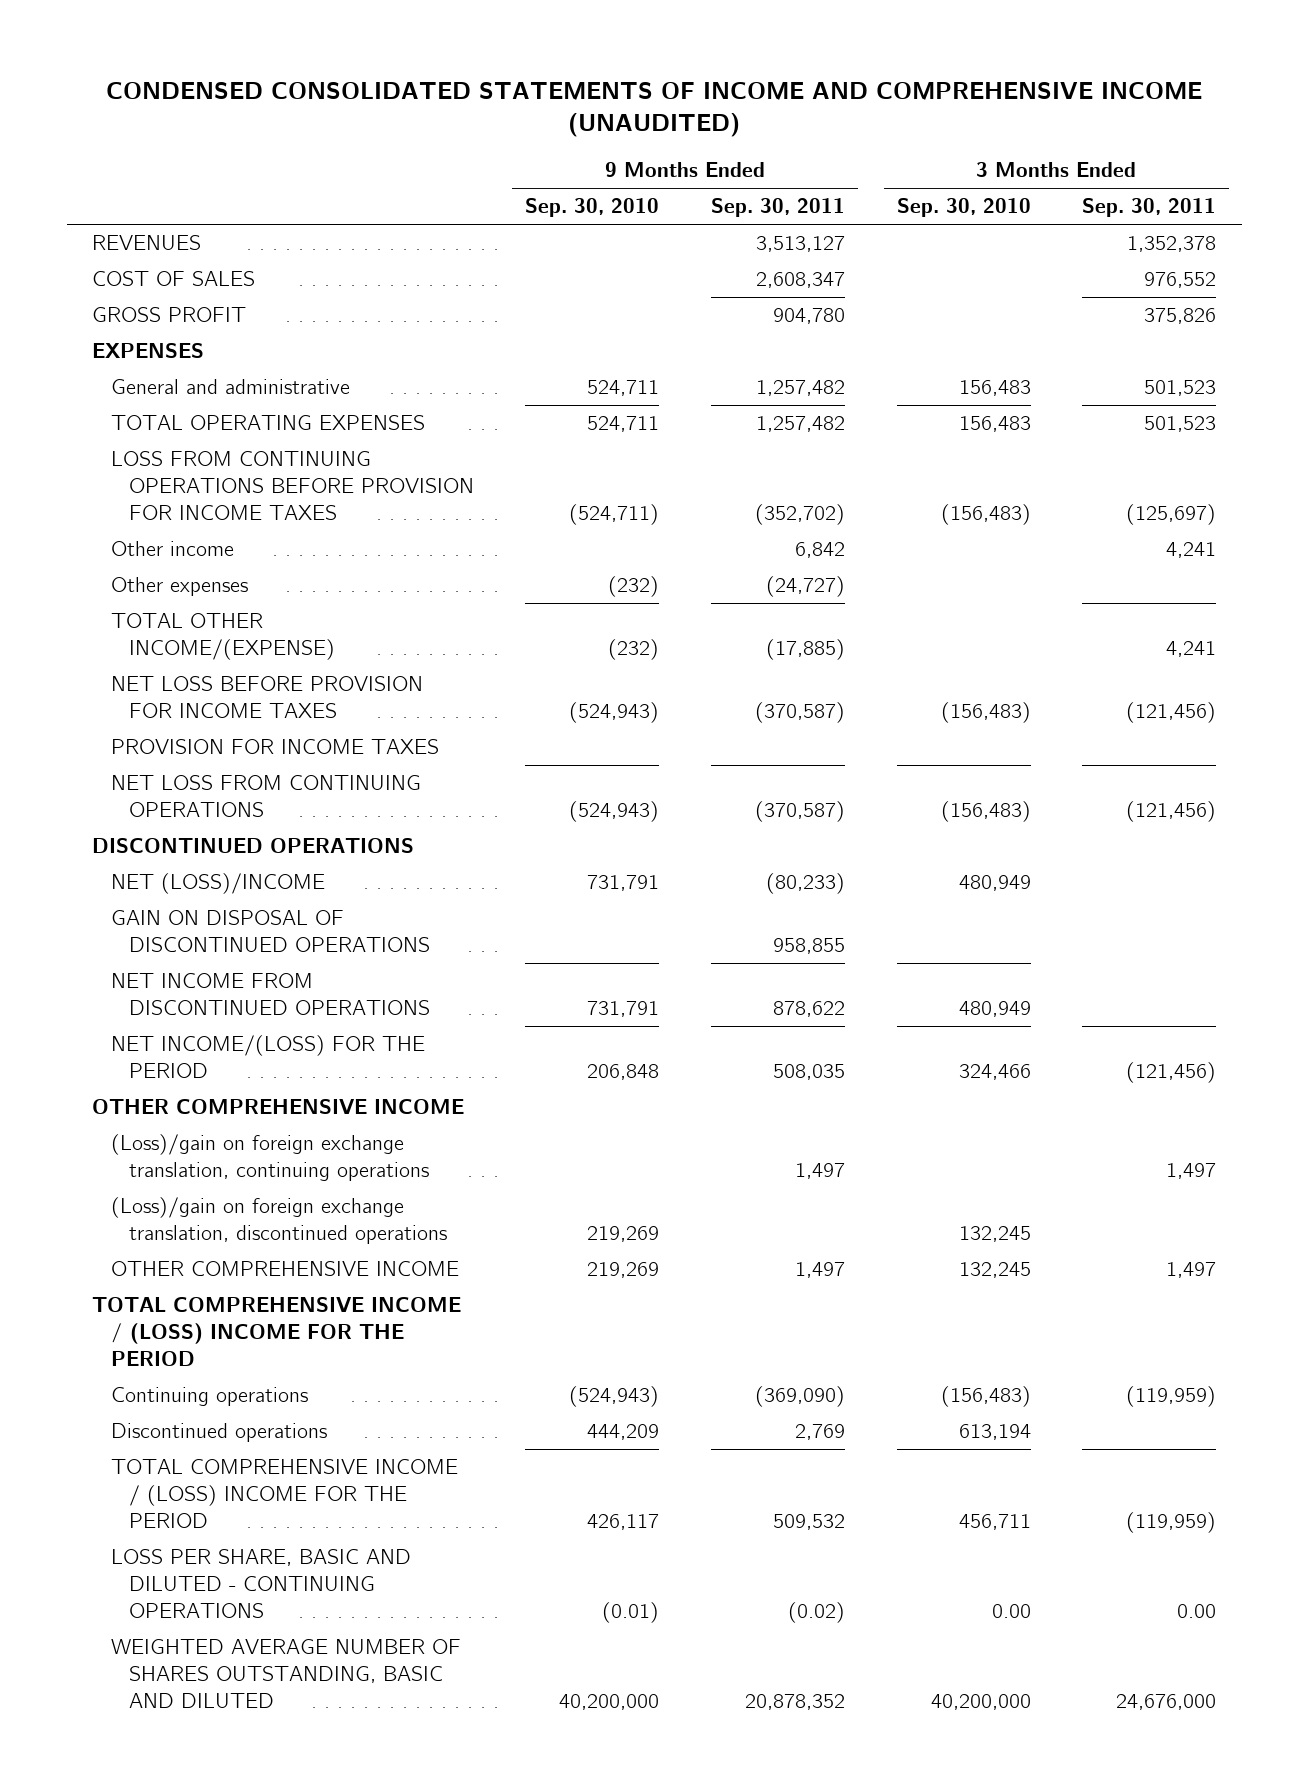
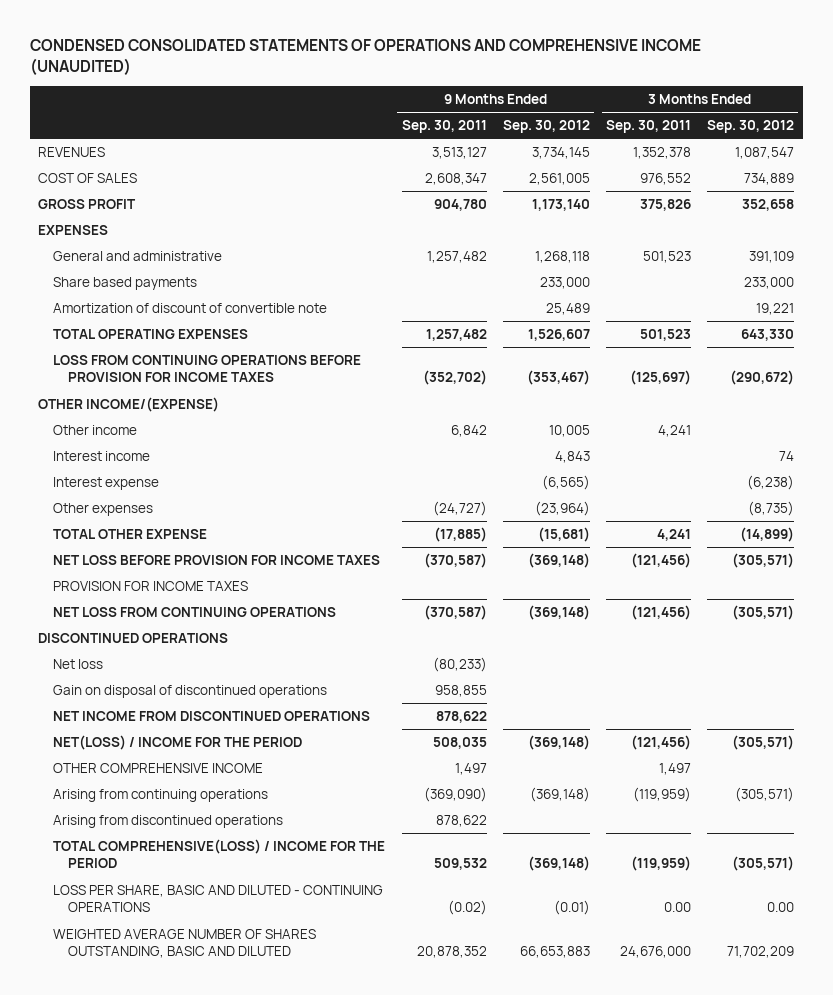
- CONDENSED CONSOLIDATED STATEMENTS OF INCOME AND COMPREHENSIVE INCOME (UNAUDITED)
+ CONDENSED CONSOLIDATED STATEMENTS OF OPERATIONS AND COMPREHENSIVE INCOME (UNAUDITED)
- | 9 Months Ended Sep. 30, 2010 | 9 Months Ended Sep. 30, 2011 | 3 Months Ended Sep. 30, 2010 | 3 Months Ended Sep. 30, 2011
+ | 9 Months Ended Sep. 30, 2011 | 9 Months Ended Sep. 30, 2012 | 3 Months Ended Sep. 30, 2011 | 3 Months Ended Sep. 30, 2012
+ Share based payments | | 233,000 | | 233,000
+ Amortization of discount of convertible note | | 25,489 | | 19,221
+ OTHER INCOME/(EXPENSE)
+ Interest income | | 4,843 | | 74
+ Interest expense | | (6,565) | | (6,238)
- TOTAL OTHER INCOME/(EXPENSE) | (232) | (17,885) | | 4,241
+ TOTAL OTHER EXPENSE | (17,885) | (15,681) | 4,241 | (14,899)
- NET (LOSS)/INCOME | 731,791 | (80,233) | 480,949 |
- GAIN ON DISPOSAL OF DISCONTINUED OPERATIONS | | 958,855 | |
+ Net loss | (80,233) | | |
+ Gain on disposal of discontinued operations | 958,855 | | |
- NET INCOME/(LOSS) FOR THE PERIOD | 206,848 | 508,035 | 324,466 | (121,456)
- OTHER COMPREHENSIVE INCOME
- (Loss)/gain on foreign exchange translation, continuing operations | | 1,497 | | 1,497
- (Loss)/gain on foreign exchange translation, discontinued operations | 219,269 | | 132,245 |
+ NET(LOSS) / INCOME FOR THE PERIOD | 508,035 | (369,148) | (121,456) | (305,571)
- TOTAL COMPREHENSIVE INCOME / (LOSS) INCOME FOR THE PERIOD
- Continuing operations | (524,943) | (369,090) | (156,483) | (119,959)
- Discontinued operations | 444,209 | 2,769 | 613,194 |
- TOTAL COMPREHENSIVE INCOME / (LOSS) INCOME FOR THE PERIOD | 426,117 | 509,532 | 456,711 | (119,959)
+ Arising from continuing operations | (369,090) | (369,148) | (119,959) | (305,571)
+ Arising from discontinued operations | 878,622 | | |
+ TOTAL COMPREHENSIVE(LOSS) / INCOME FOR THE PERIOD | 509,532 | (369,148) | (119,959) | (305,571)

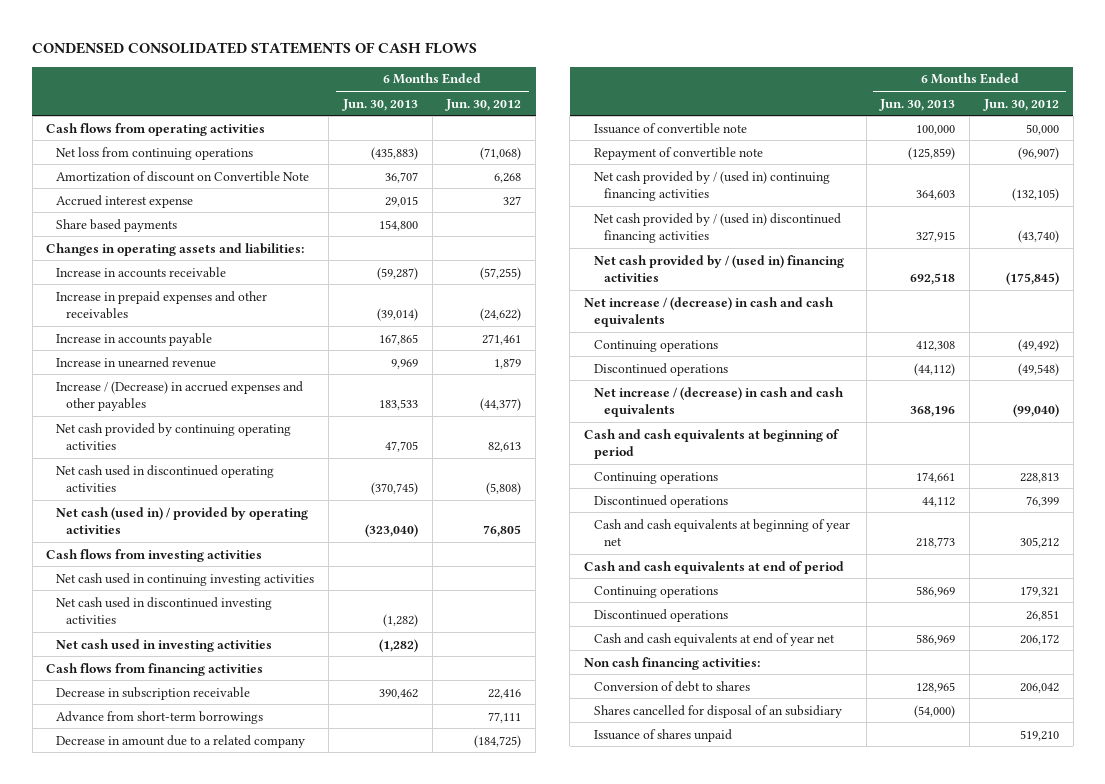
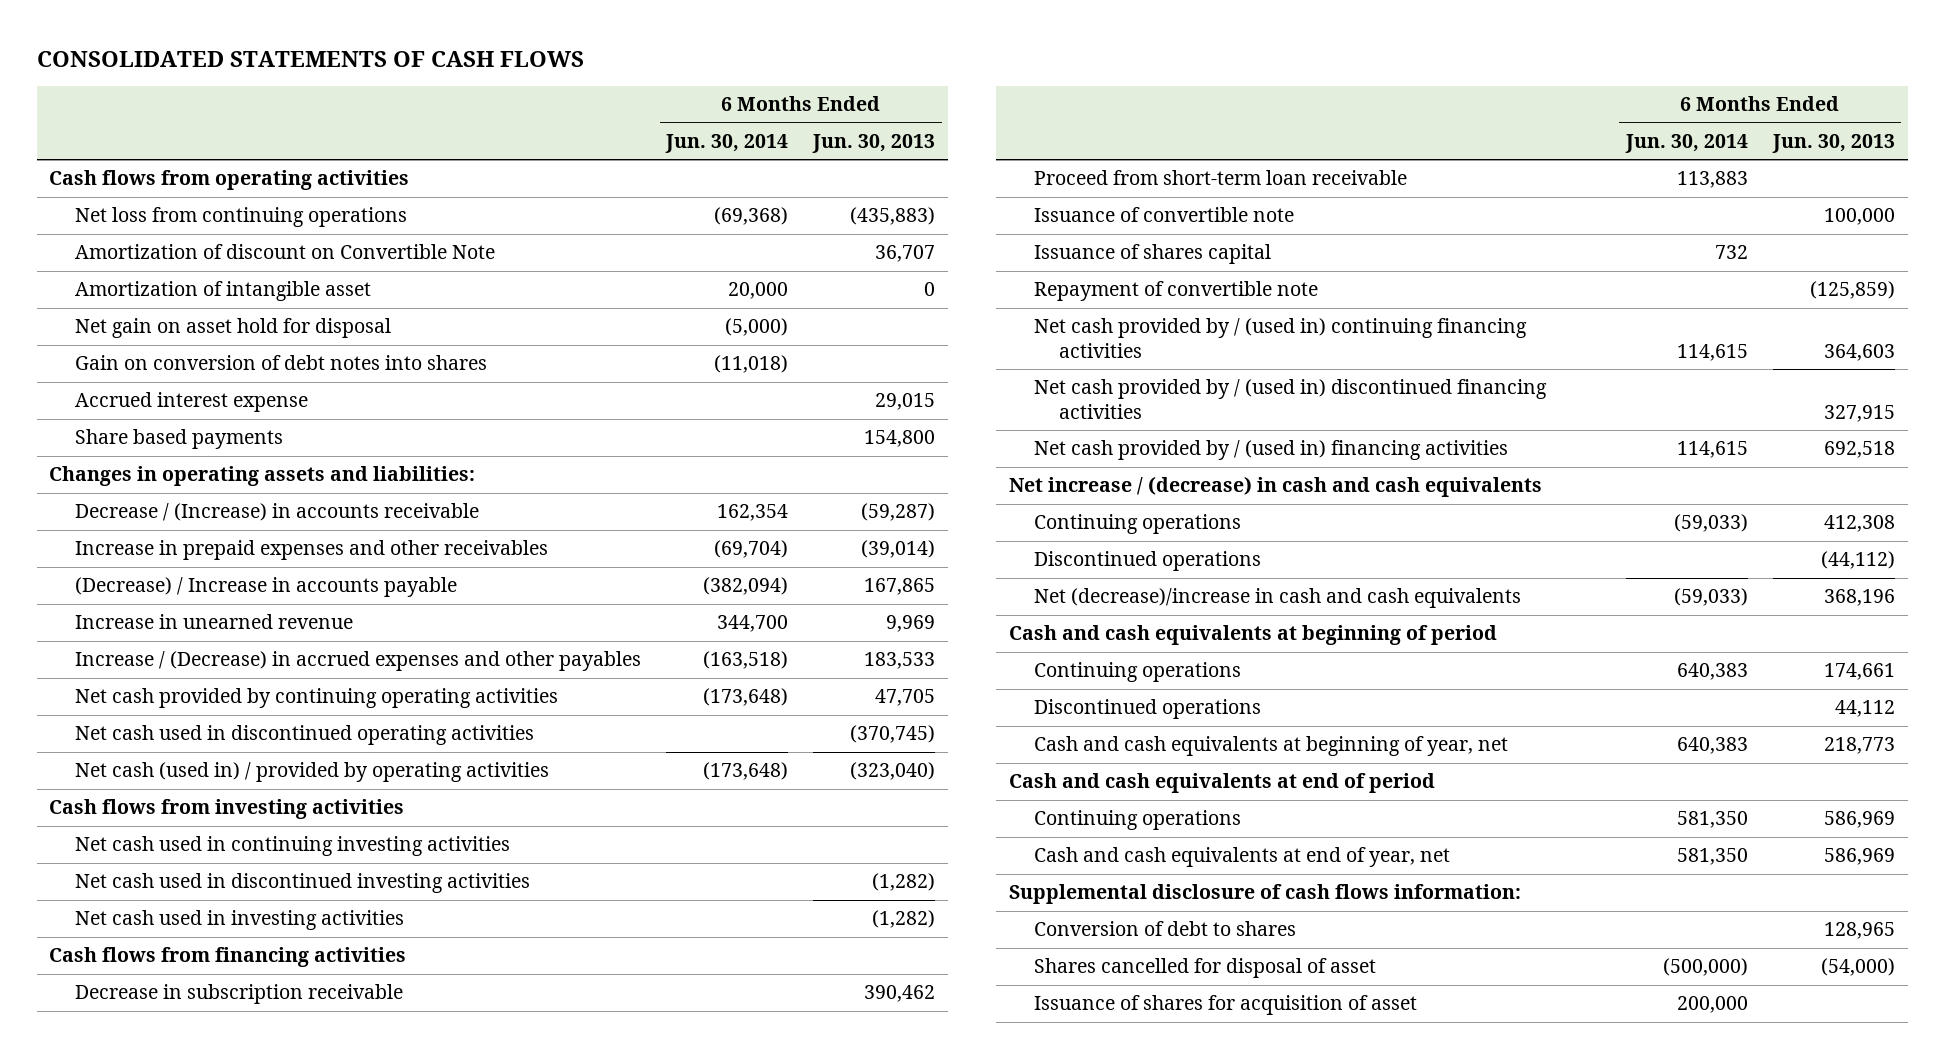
- CONDENSED CONSOLIDATED STATEMENTS OF CASH FLOWS
+ CONSOLIDATED STATEMENTS OF CASH FLOWS
- | 6 Months Ended Jun. 30, 2013 | 6 Months Ended Jun. 30, 2012
+ | 6 Months Ended Jun. 30, 2014 | 6 Months Ended Jun. 30, 2013
+ Amortization of intangible asset | 20,000 | 0
+ Net gain on asset hold for disposal | (5,000) |
+ Gain on conversion of debt notes into shares | (11,018) |
- Increase in accounts receivable | (59,287) | (57,255)
+ Decrease / (Increase) in accounts receivable | 162,354 | (59,287)
- Increase in accounts payable | 167,865 | 271,461
+ (Decrease) / Increase in accounts payable | (382,094) | 167,865
- Advance from short-term borrowings | | 77,111
- Decrease in amount due to a related company | | (184,725)
+ Proceed from short-term loan receivable | 113,883 |
+ Issuance of shares capital | 732 |
- Net increase / (decrease) in cash and cash equivalents | 368,196 | (99,040)
+ Net (decrease)/increase in cash and cash equivalents | (59,033) | 368,196
- Cash and cash equivalents at beginning of year net | 218,773 | 305,212
+ Cash and cash equivalents at beginning of year, net | 640,383 | 218,773
- Discontinued operations | | 26,851
- Cash and cash equivalents at end of year net | 586,969 | 206,172
- Non cash financing activities:
+ Cash and cash equivalents at end of year, net | 581,350 | 586,969
+ Supplemental disclosure of cash flows information:
- Shares cancelled for disposal of an subsidiary | (54,000) |
- Issuance of shares unpaid | | 519,210
+ Shares cancelled for disposal of asset | (500,000) | (54,000)
+ Issuance of shares for acquisition of asset | 200,000 |

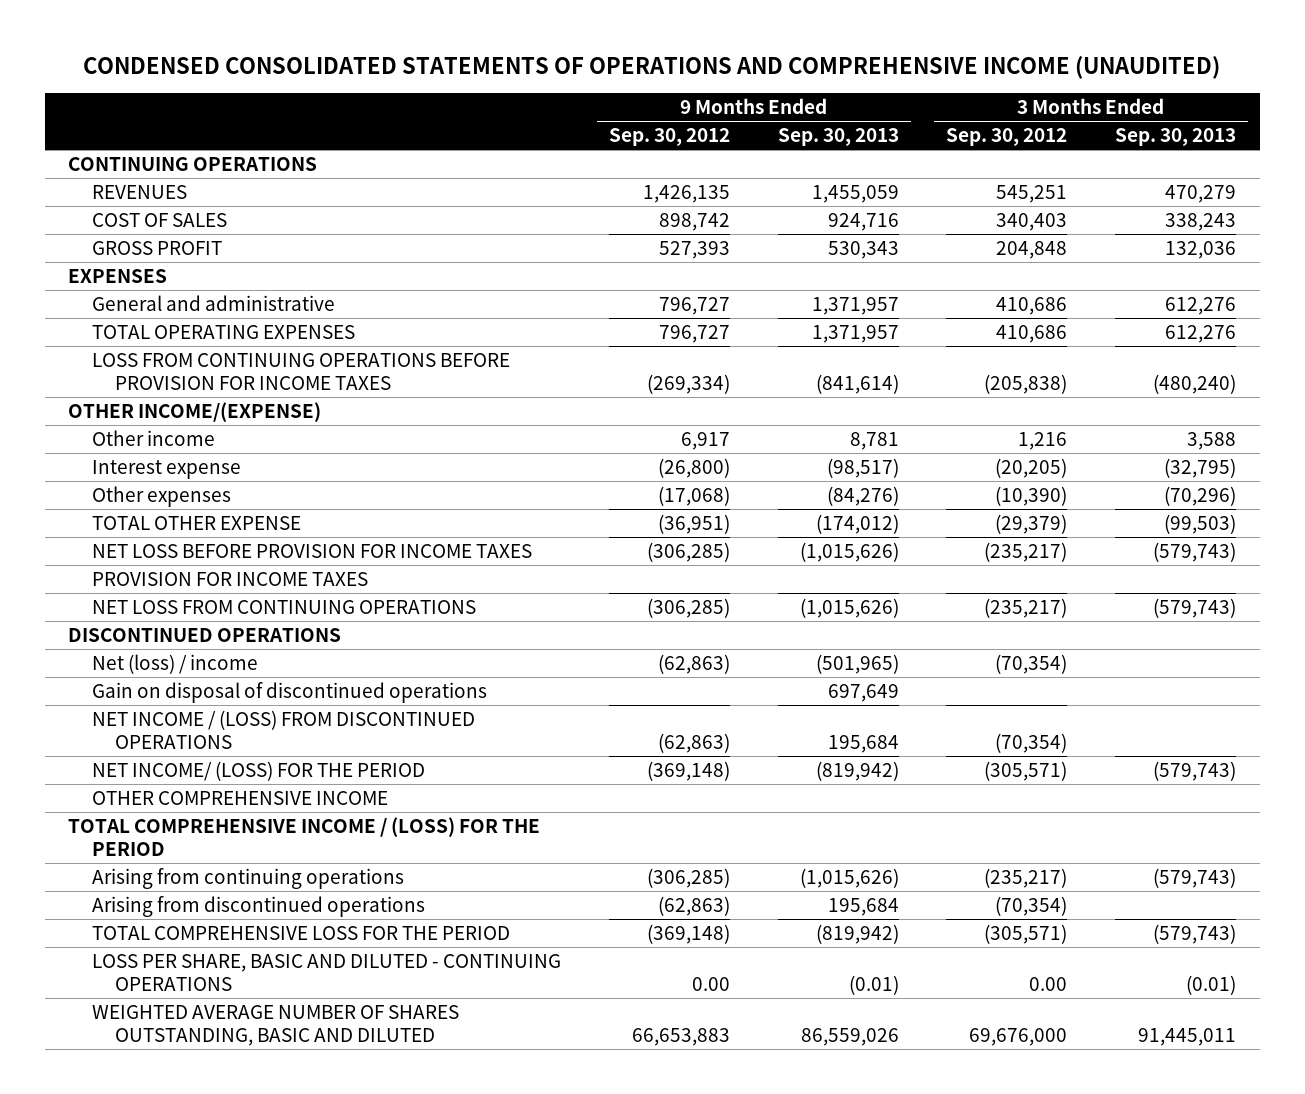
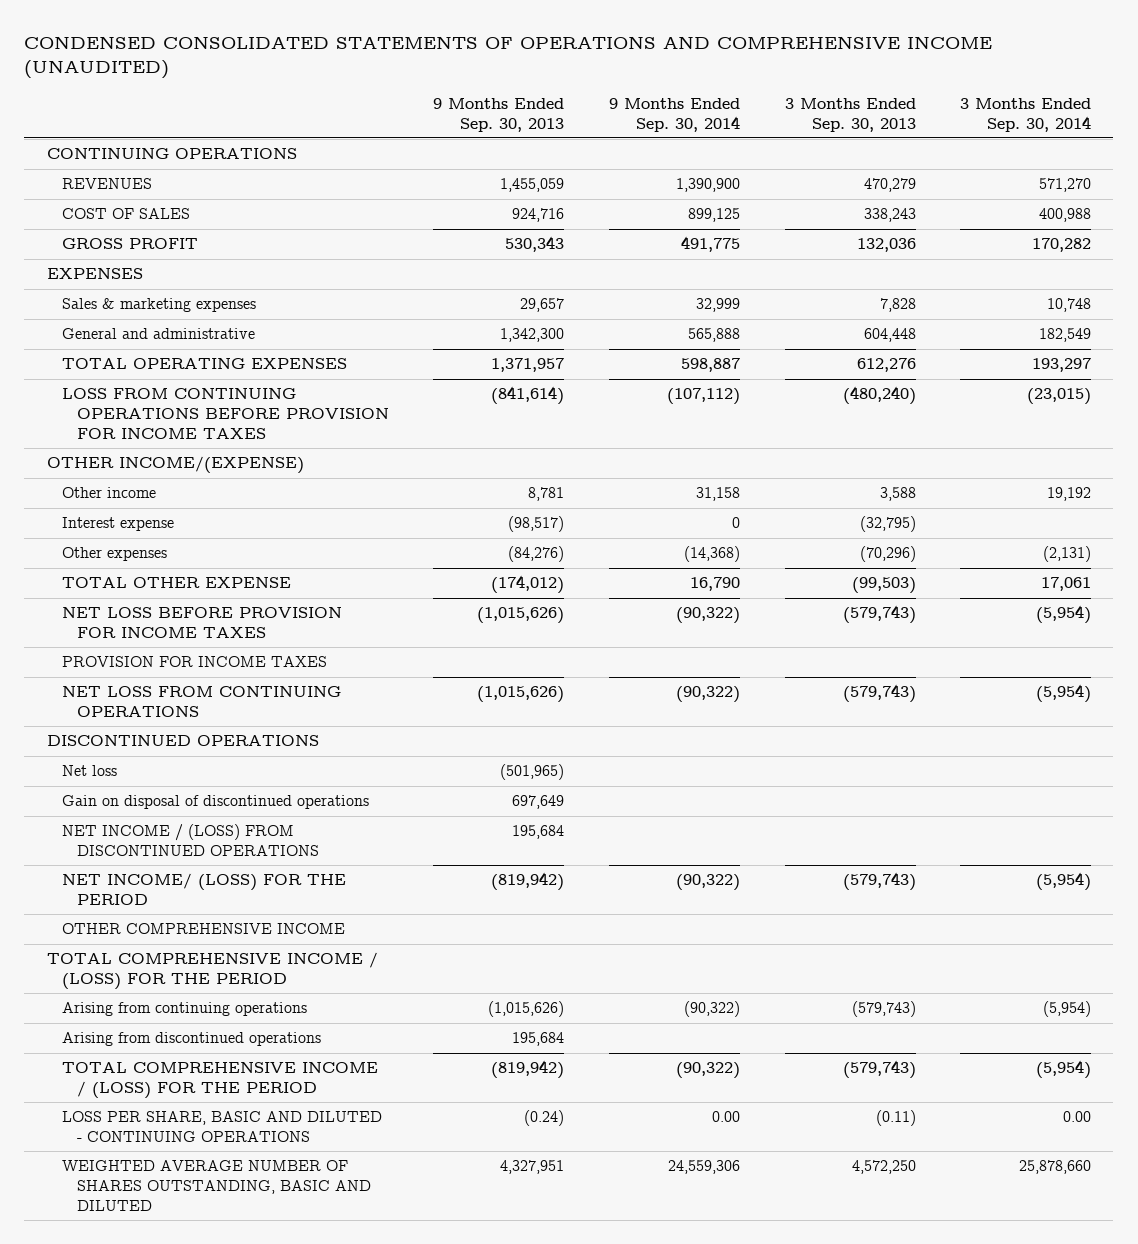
- | 9 Months Ended Sep. 30, 2012 | 9 Months Ended Sep. 30, 2013 | 3 Months Ended Sep. 30, 2012 | 3 Months Ended Sep. 30, 2013
+ | 9 Months Ended Sep. 30, 2013 | 9 Months Ended Sep. 30, 2014 | 3 Months Ended Sep. 30, 2013 | 3 Months Ended Sep. 30, 2014
- General and administrative | 796,727 | 1,371,957 | 410,686 | 612,276
+ Sales & marketing expenses | 29,657 | 32,999 | 7,828 | 10,748
+ General and administrative | 1,342,300 | 565,888 | 604,448 | 182,549
- Net (loss) / income | (62,863) | (501,965) | (70,354) |
+ Net loss | (501,965) | | |
- TOTAL COMPREHENSIVE LOSS FOR THE PERIOD | (369,148) | (819,942) | (305,571) | (579,743)
- LOSS PER SHARE, BASIC AND DILUTED - CONTINUING OPERATIONS | 0.00 | (0.01) | 0.00 | (0.01)
- WEIGHTED AVERAGE NUMBER OF SHARES OUTSTANDING, BASIC AND DILUTED | 66,653,883 | 86,559,026 | 69,676,000 | 91,445,011
+ TOTAL COMPREHENSIVE INCOME / (LOSS) FOR THE PERIOD | (819,942) | (90,322) | (579,743) | (5,954)
+ LOSS PER SHARE, BASIC AND DILUTED - CONTINUING OPERATIONS | (0.24) | 0.00 | (0.11) | 0.00
+ WEIGHTED AVERAGE NUMBER OF SHARES OUTSTANDING, BASIC AND DILUTED | 4,327,951 | 24,559,306 | 4,572,250 | 25,878,660

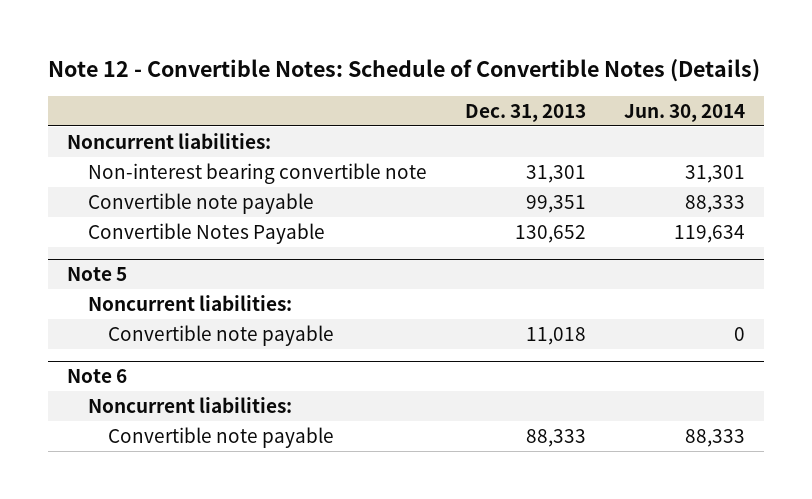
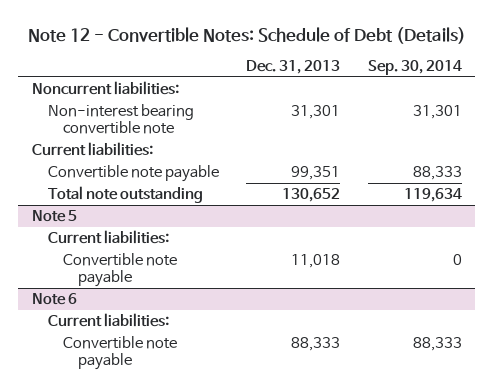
- Note 12 - Convertible Notes: Schedule of Convertible Notes (Details)
+ Note 12 - Convertible Notes: Schedule of Debt (Details)
- | Dec. 31, 2013 | Jun. 30, 2014
+ | Dec. 31, 2013 | Sep. 30, 2014
+ Current liabilities:
- Convertible Notes Payable | 130,652 | 119,634
+ Total note outstanding | 130,652 | 119,634
@ Note 5
- Noncurrent liabilities:
+ Current liabilities:
@ Note 6
- Noncurrent liabilities:
+ Current liabilities:

